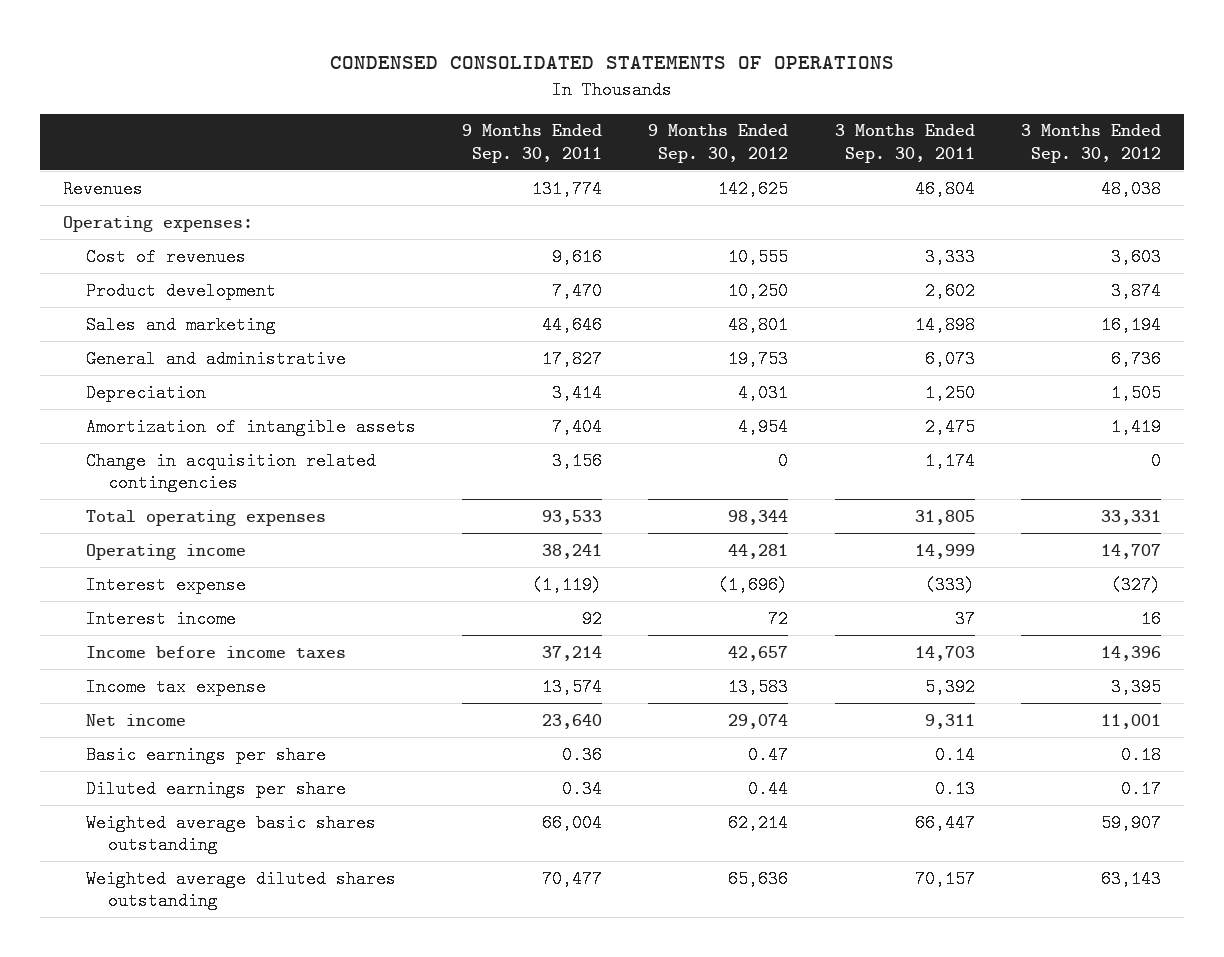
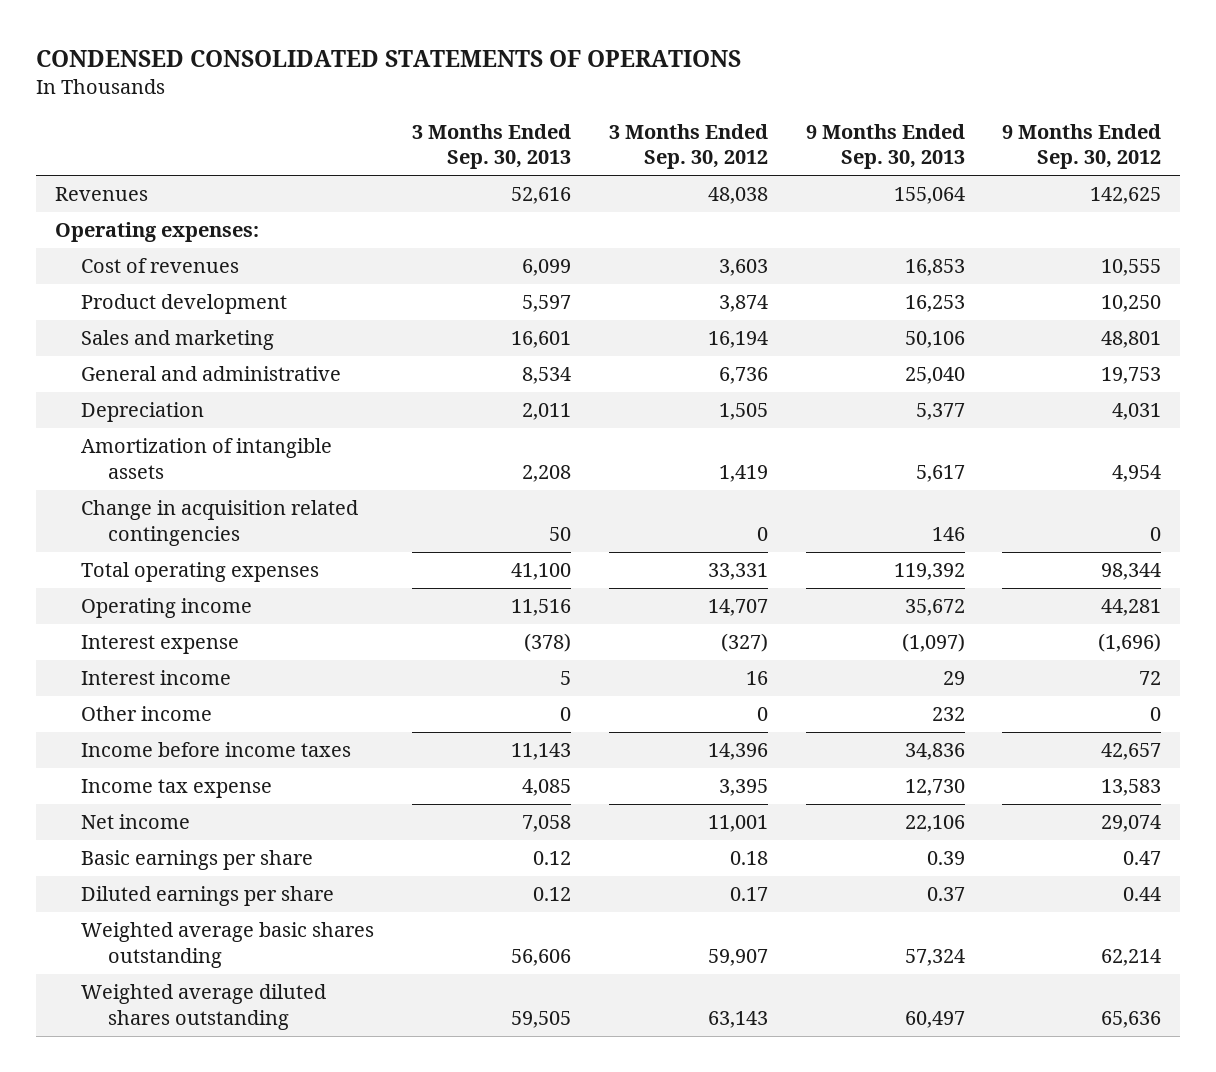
- | 9 Months Ended Sep. 30, 2011 | 9 Months Ended Sep. 30, 2012 | 3 Months Ended Sep. 30, 2011 | 3 Months Ended Sep. 30, 2012
+ | 3 Months Ended Sep. 30, 2013 | 3 Months Ended Sep. 30, 2012 | 9 Months Ended Sep. 30, 2013 | 9 Months Ended Sep. 30, 2012
+ Other income | 0 | 0 | 232 | 0

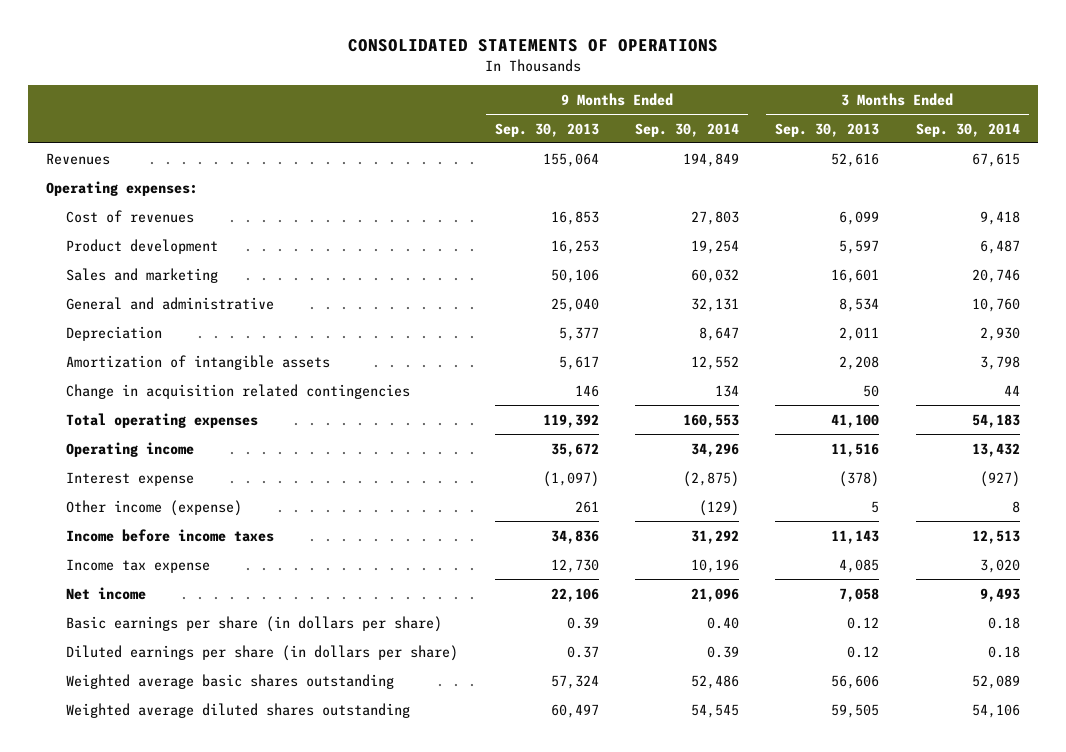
- CONDENSED CONSOLIDATED STATEMENTS OF OPERATIONS
+ CONSOLIDATED STATEMENTS OF OPERATIONS
- | 3 Months Ended Sep. 30, 2013 | 3 Months Ended Sep. 30, 2012 | 9 Months Ended Sep. 30, 2013 | 9 Months Ended Sep. 30, 2012
+ | 9 Months Ended Sep. 30, 2013 | 9 Months Ended Sep. 30, 2014 | 3 Months Ended Sep. 30, 2013 | 3 Months Ended Sep. 30, 2014
- Interest income | 5 | 16 | 29 | 72
- Other income | 0 | 0 | 232 | 0
+ Other income (expense) | 261 | (129) | 5 | 8
- Basic earnings per share | 0.12 | 0.18 | 0.39 | 0.47
- Diluted earnings per share | 0.12 | 0.17 | 0.37 | 0.44
+ Basic earnings per share (in dollars per share) | 0.39 | 0.40 | 0.12 | 0.18
+ Diluted earnings per share (in dollars per share) | 0.37 | 0.39 | 0.12 | 0.18

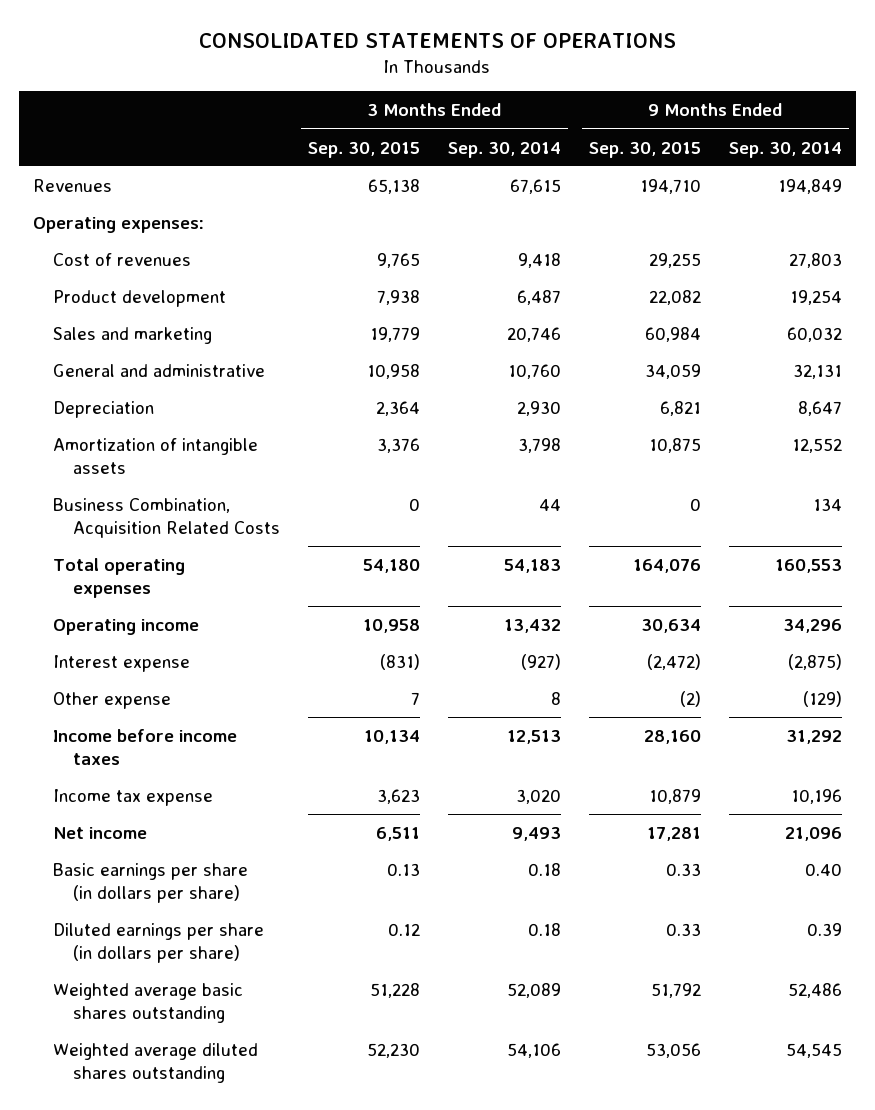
- | 9 Months Ended Sep. 30, 2013 | 9 Months Ended Sep. 30, 2014 | 3 Months Ended Sep. 30, 2013 | 3 Months Ended Sep. 30, 2014
+ | 3 Months Ended Sep. 30, 2015 | 3 Months Ended Sep. 30, 2014 | 9 Months Ended Sep. 30, 2015 | 9 Months Ended Sep. 30, 2014
- Change in acquisition related contingencies | 146 | 134 | 50 | 44
+ Business Combination, Acquisition Related Costs | 0 | 44 | 0 | 134
- Other income (expense) | 261 | (129) | 5 | 8
+ Other expense | 7 | 8 | (2) | (129)

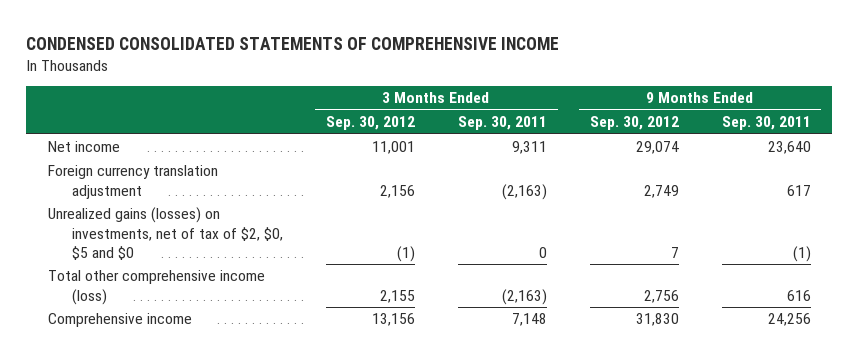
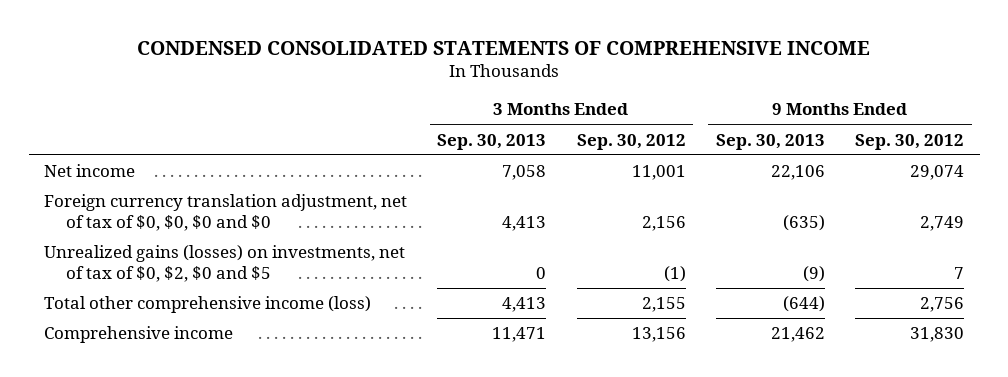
- | 3 Months Ended Sep. 30, 2012 | 3 Months Ended Sep. 30, 2011 | 9 Months Ended Sep. 30, 2012 | 9 Months Ended Sep. 30, 2011
+ | 3 Months Ended Sep. 30, 2013 | 3 Months Ended Sep. 30, 2012 | 9 Months Ended Sep. 30, 2013 | 9 Months Ended Sep. 30, 2012
- Foreign currency translation adjustment | 2,156 | (2,163) | 2,749 | 617
- Unrealized gains (losses) on investments, net of tax of $2, $0, $5 and $0 | (1) | 0 | 7 | (1)
+ Foreign currency translation adjustment, net of tax of $0, $0, $0 and $0 | 4,413 | 2,156 | (635) | 2,749
+ Unrealized gains (losses) on investments, net of tax of $0, $2, $0 and $5 | 0 | (1) | (9) | 7

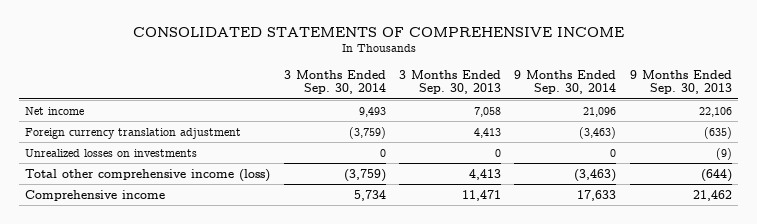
- CONDENSED CONSOLIDATED STATEMENTS OF COMPREHENSIVE INCOME
+ CONSOLIDATED STATEMENTS OF COMPREHENSIVE INCOME
- | 3 Months Ended Sep. 30, 2013 | 3 Months Ended Sep. 30, 2012 | 9 Months Ended Sep. 30, 2013 | 9 Months Ended Sep. 30, 2012
+ | 3 Months Ended Sep. 30, 2014 | 3 Months Ended Sep. 30, 2013 | 9 Months Ended Sep. 30, 2014 | 9 Months Ended Sep. 30, 2013
- Foreign currency translation adjustment, net of tax of $0, $0, $0 and $0 | 4,413 | 2,156 | (635) | 2,749
- Unrealized gains (losses) on investments, net of tax of $0, $2, $0 and $5 | 0 | (1) | (9) | 7
+ Foreign currency translation adjustment | (3,759) | 4,413 | (3,463) | (635)
+ Unrealized losses on investments | 0 | 0 | 0 | (9)

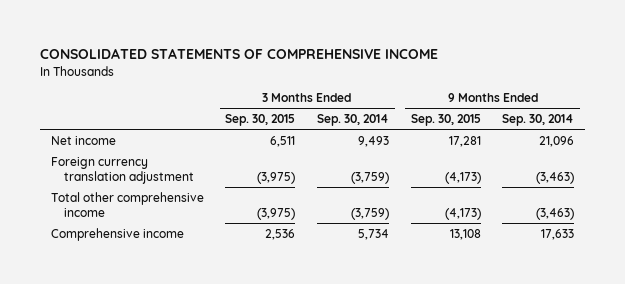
- | 3 Months Ended Sep. 30, 2014 | 3 Months Ended Sep. 30, 2013 | 9 Months Ended Sep. 30, 2014 | 9 Months Ended Sep. 30, 2013
+ | 3 Months Ended Sep. 30, 2015 | 3 Months Ended Sep. 30, 2014 | 9 Months Ended Sep. 30, 2015 | 9 Months Ended Sep. 30, 2014
- Unrealized losses on investments | 0 | 0 | 0 | (9)
- Total other comprehensive income (loss) | (3,759) | 4,413 | (3,463) | (644)
+ Total other comprehensive income | (3,975) | (3,759) | (4,173) | (3,463)

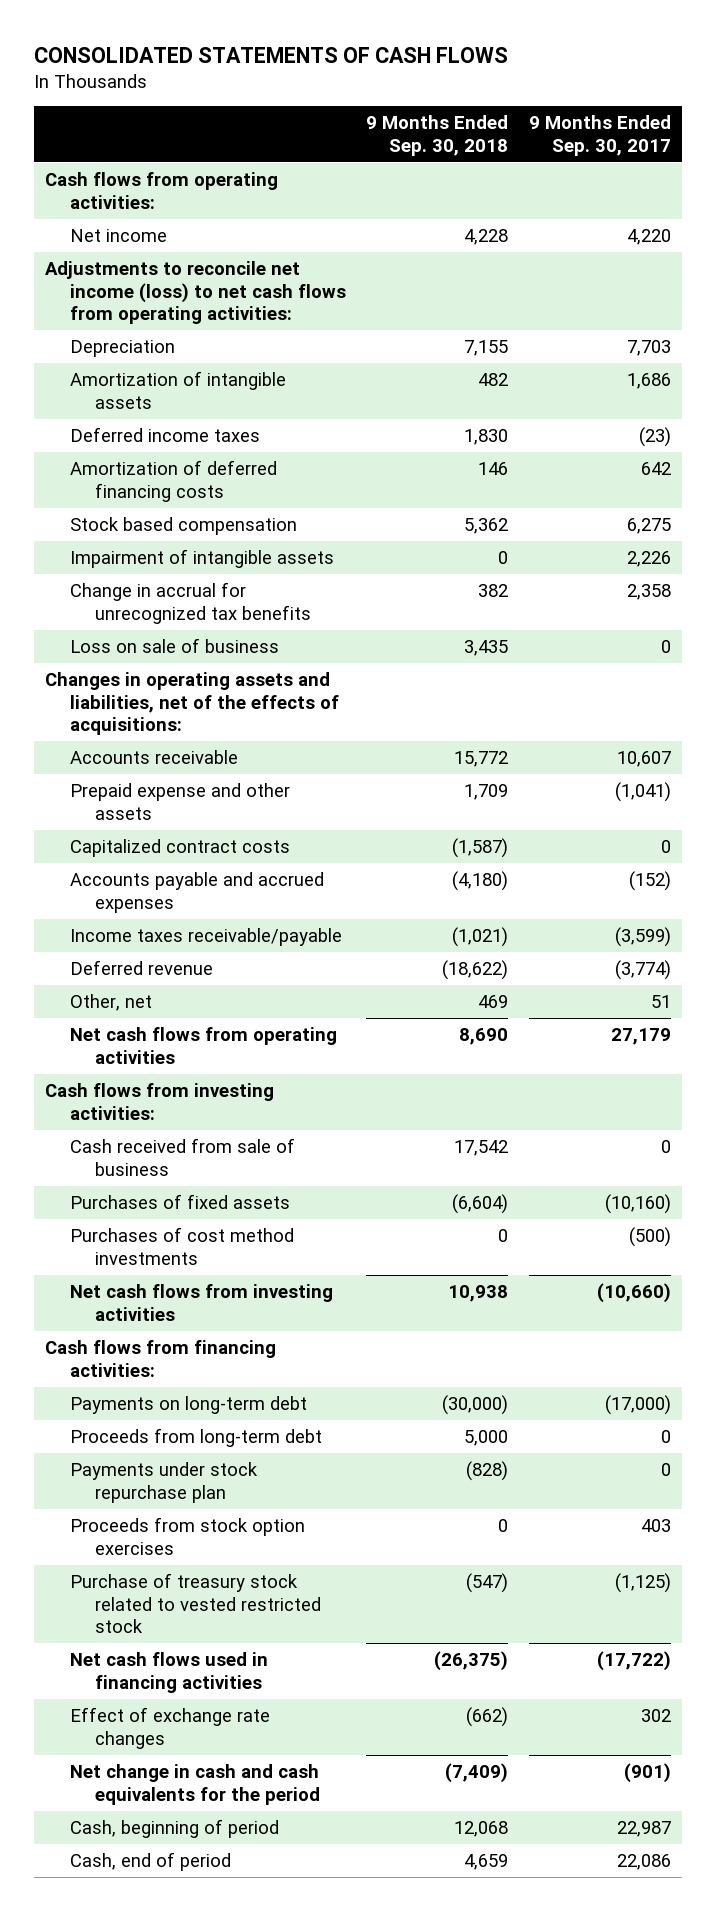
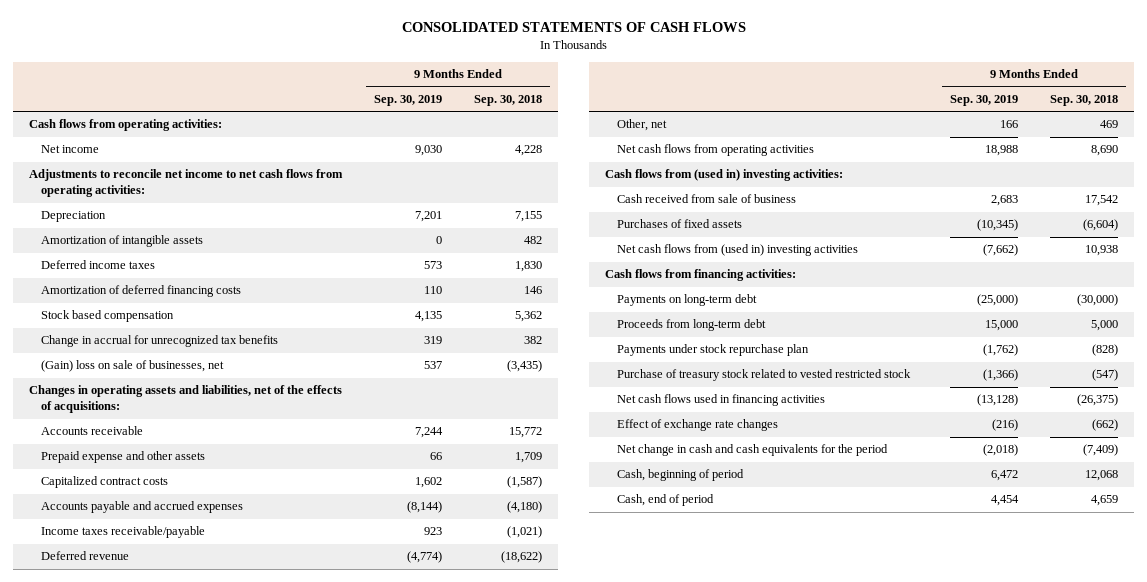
- | 9 Months Ended Sep. 30, 2018 | 9 Months Ended Sep. 30, 2017
+ | 9 Months Ended Sep. 30, 2019 | 9 Months Ended Sep. 30, 2018
- Adjustments to reconcile net income (loss) to net cash flows from operating activities:
+ Adjustments to reconcile net income to net cash flows from operating activities:
- Impairment of intangible assets | 0 | 2,226
- Loss on sale of business | 3,435 | 0
+ (Gain) loss on sale of businesses, net | 537 | (3,435)
- Cash flows from investing activities:
+ Cash flows from (used in) investing activities:
- Purchases of cost method investments | 0 | (500)
- Net cash flows from investing activities | 10,938 | (10,660)
+ Net cash flows from (used in) investing activities | (7,662) | 10,938
- Proceeds from stock option exercises | 0 | 403

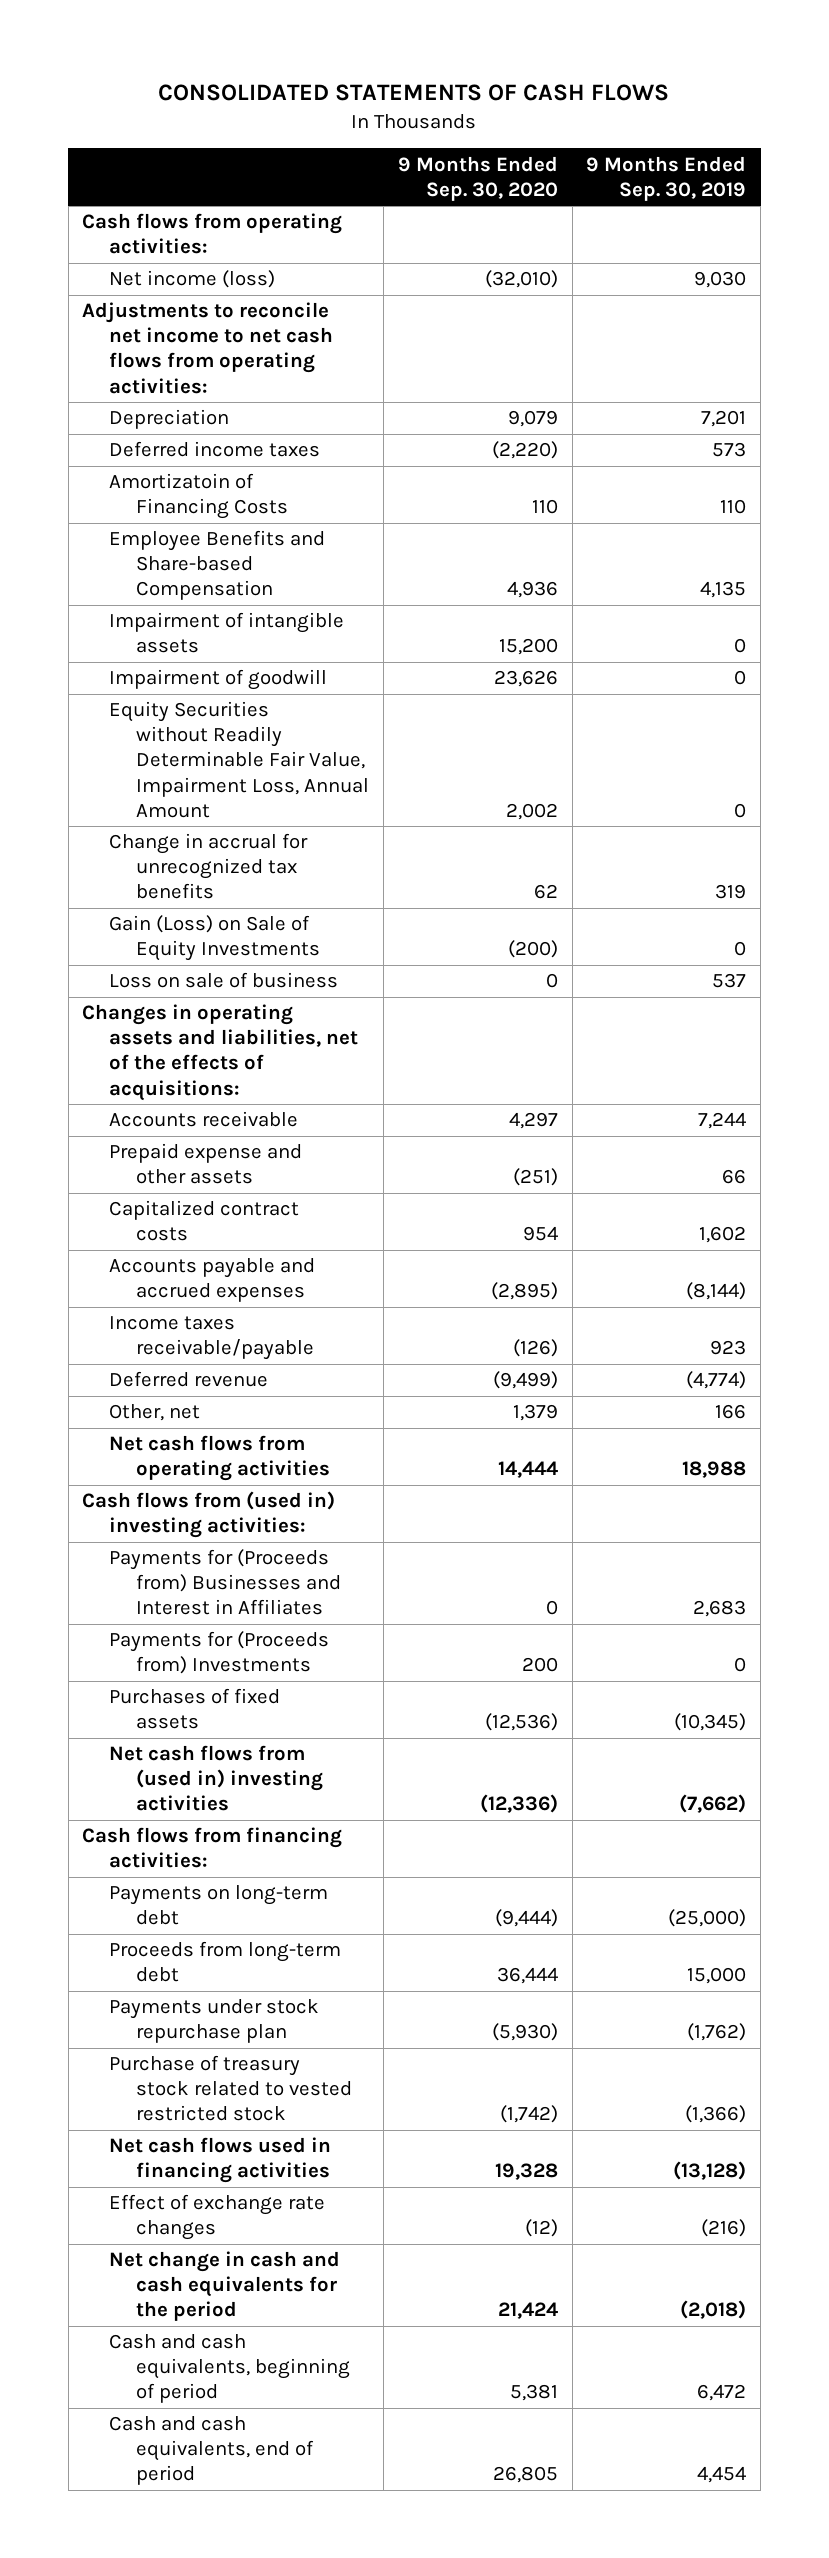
- | 9 Months Ended Sep. 30, 2019 | 9 Months Ended Sep. 30, 2018
+ | 9 Months Ended Sep. 30, 2020 | 9 Months Ended Sep. 30, 2019
- Net income | 9,030 | 4,228
+ Net income (loss) | (32,010) | 9,030
- Amortization of intangible assets | 0 | 482
- Amortization of deferred financing costs | 110 | 146
- Stock based compensation | 4,135 | 5,362
+ Amortizatoin of Financing Costs | 110 | 110
+ Employee Benefits and Share-based Compensation | 4,936 | 4,135
+ Impairment of intangible assets | 15,200 | 0
+ Impairment of goodwill | 23,626 | 0
+ Equity Securities without Readily Determinable Fair Value, Impairment Loss, Annual Amount | 2,002 | 0
- (Gain) loss on sale of businesses, net | 537 | (3,435)
+ Gain (Loss) on Sale of Equity Investments | (200) | 0
+ Loss on sale of business | 0 | 537
- Cash received from sale of business | 2,683 | 17,542
+ Payments for (Proceeds from) Businesses and Interest in Affiliates | 0 | 2,683
+ Payments for (Proceeds from) Investments | 200 | 0
- Cash, beginning of period | 6,472 | 12,068
- Cash, end of period | 4,454 | 4,659
+ Cash and cash equivalents, beginning of period | 5,381 | 6,472
+ Cash and cash equivalents, end of period | 26,805 | 4,454

